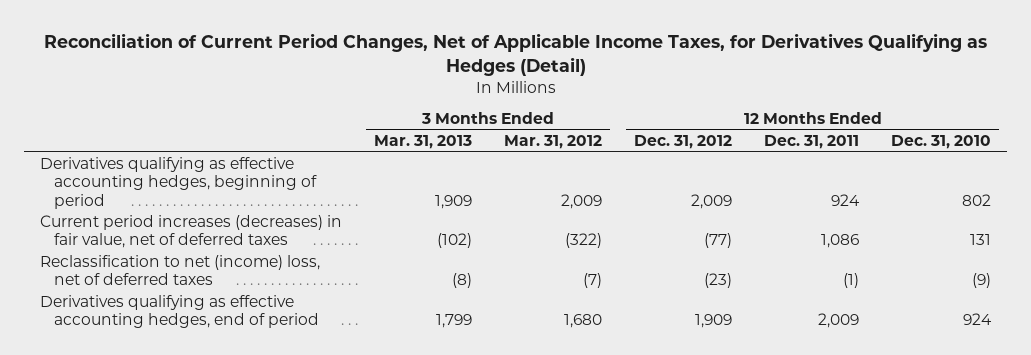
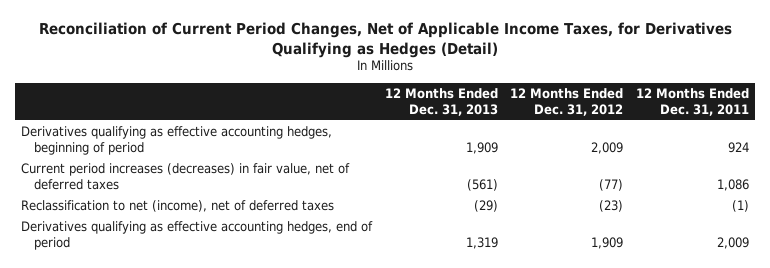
- | 3 Months Ended Mar. 31, 2013 | 3 Months Ended Mar. 31, 2012 | 12 Months Ended Dec. 31, 2012 | 12 Months Ended Dec. 31, 2011 | 12 Months Ended Dec. 31, 2010
+ | 12 Months Ended Dec. 31, 2013 | 12 Months Ended Dec. 31, 2012 | 12 Months Ended Dec. 31, 2011
- Reclassification to net (income) loss, net of deferred taxes | (8) | (7) | (23) | (1) | (9)
+ Reclassification to net (income), net of deferred taxes | (29) | (23) | (1)

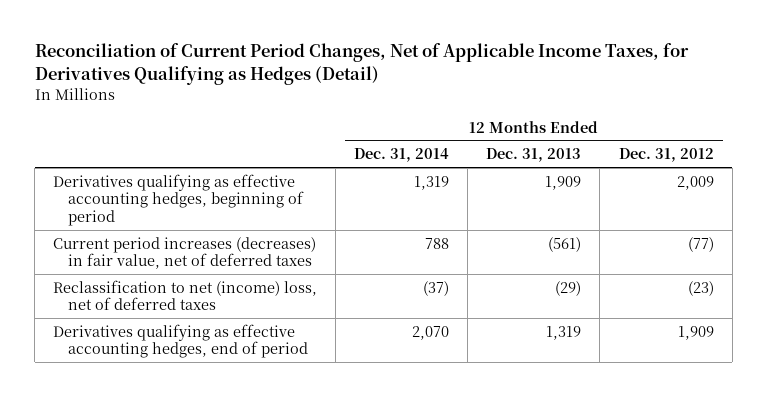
- | 12 Months Ended Dec. 31, 2013 | 12 Months Ended Dec. 31, 2012 | 12 Months Ended Dec. 31, 2011
+ | 12 Months Ended Dec. 31, 2014 | 12 Months Ended Dec. 31, 2013 | 12 Months Ended Dec. 31, 2012
- Reclassification to net (income), net of deferred taxes | (29) | (23) | (1)
+ Reclassification to net (income) loss, net of deferred taxes | (37) | (29) | (23)

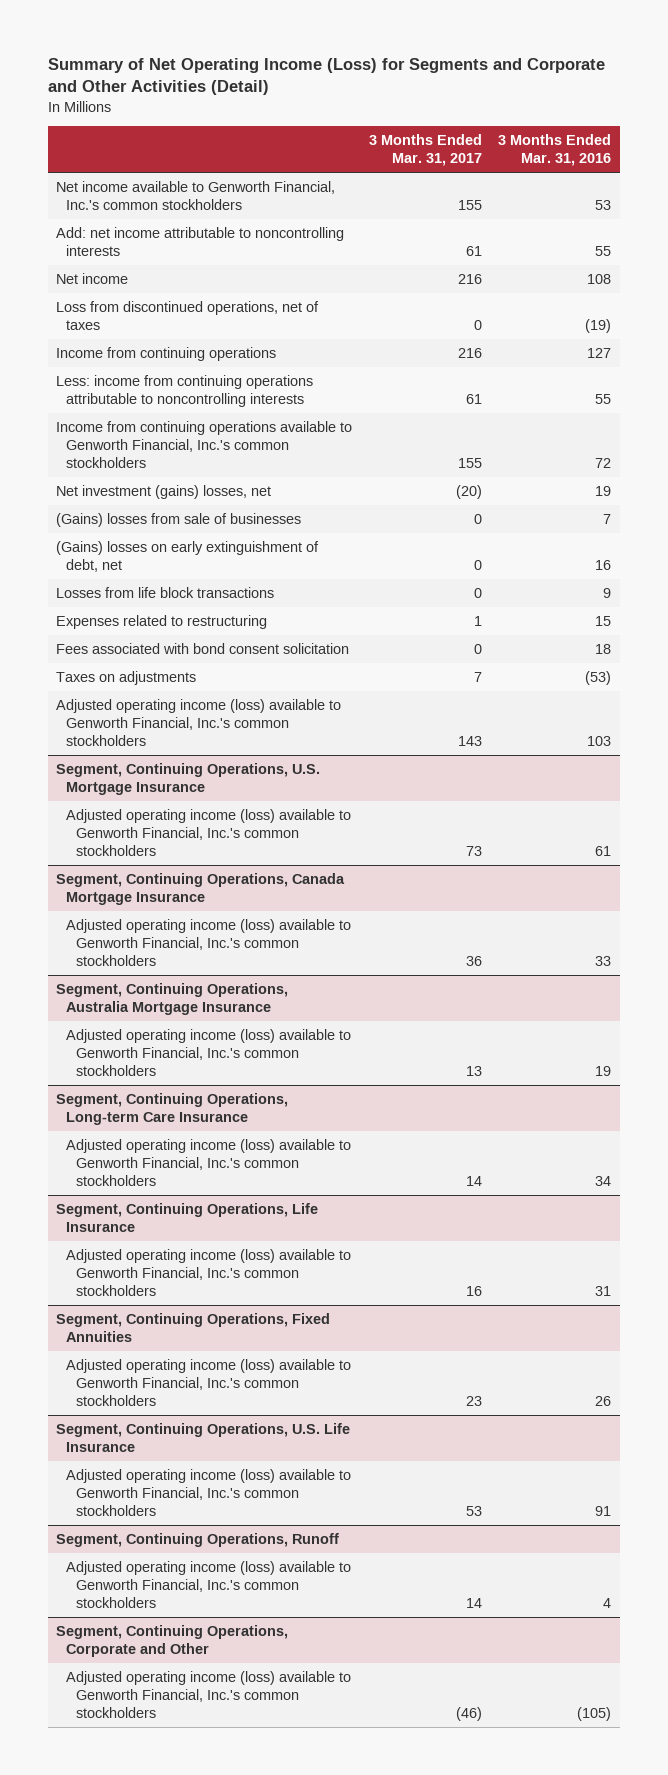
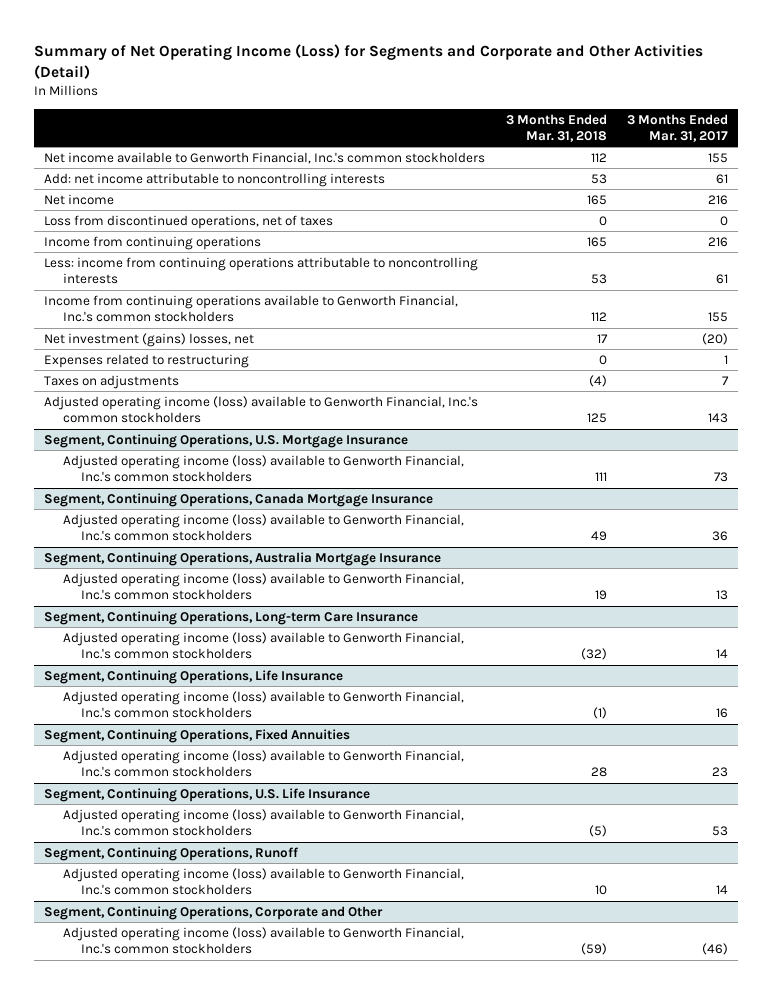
- | 3 Months Ended Mar. 31, 2017 | 3 Months Ended Mar. 31, 2016
+ | 3 Months Ended Mar. 31, 2018 | 3 Months Ended Mar. 31, 2017
- (Gains) losses from sale of businesses | 0 | 7
- (Gains) losses on early extinguishment of debt, net | 0 | 16
- Losses from life block transactions | 0 | 9
- Fees associated with bond consent solicitation | 0 | 18

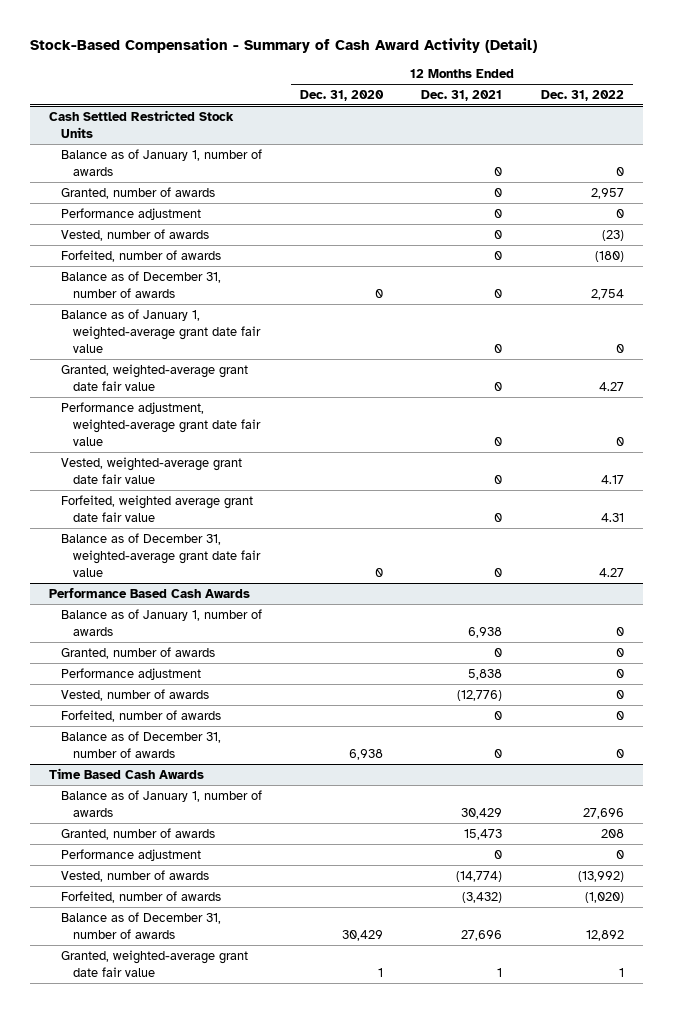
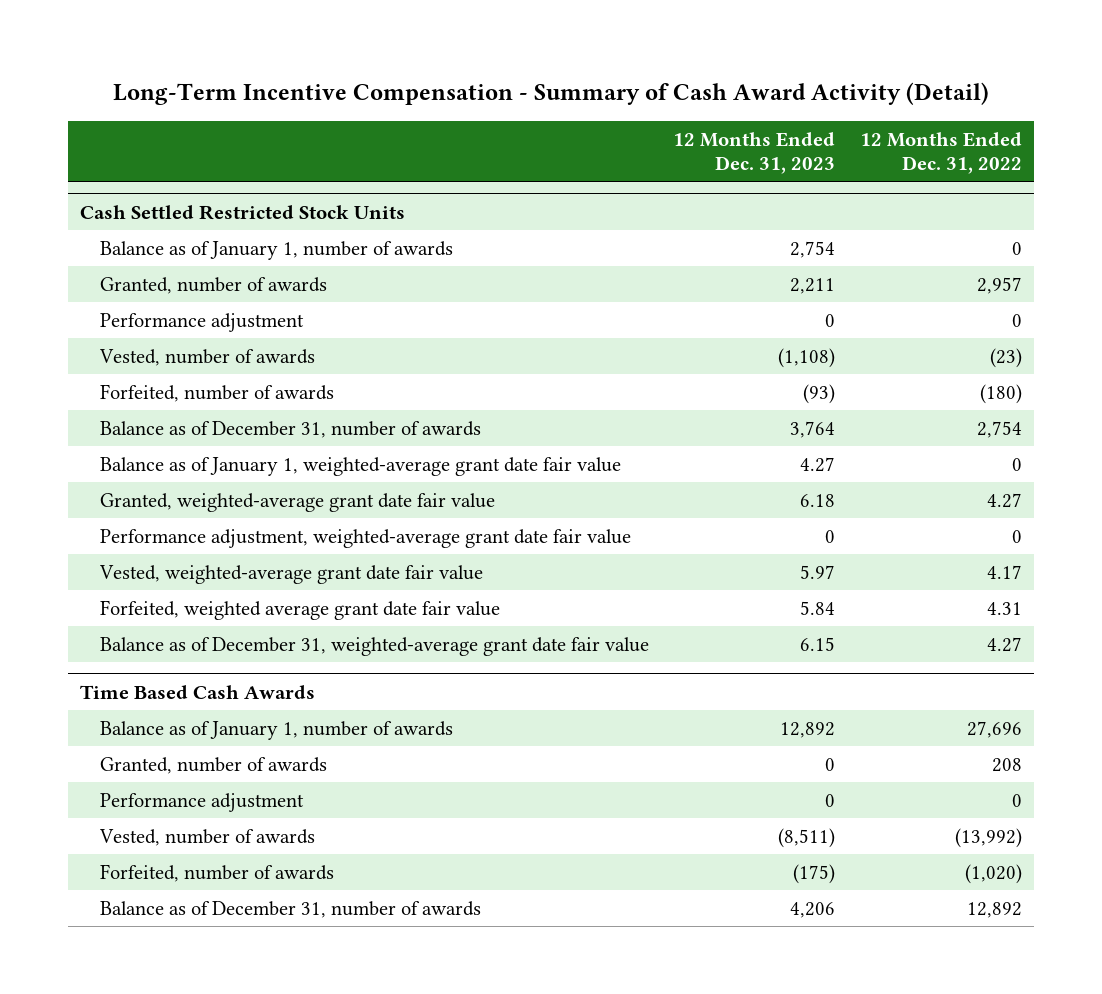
- Stock-Based Compensation - Summary of Cash Award Activity (Detail)
+ Long-Term Incentive Compensation - Summary of Cash Award Activity (Detail)
- | 12 Months Ended Dec. 31, 2020 | 12 Months Ended Dec. 31, 2021 | 12 Months Ended Dec. 31, 2022
+ | 12 Months Ended Dec. 31, 2023 | 12 Months Ended Dec. 31, 2022
- Performance Based Cash Awards
- Balance as of January 1, number of awards | | 6,938 | 0
- Granted, number of awards | | 0 | 0
- Performance adjustment | | 5,838 | 0
- Vested, number of awards | | (12,776) | 0
- Forfeited, number of awards | | 0 | 0
- Balance as of December 31, number of awards | 6,938 | 0 | 0
@ Time Based Cash Awards
- Granted, weighted-average grant date fair value | 1 | 1 | 1

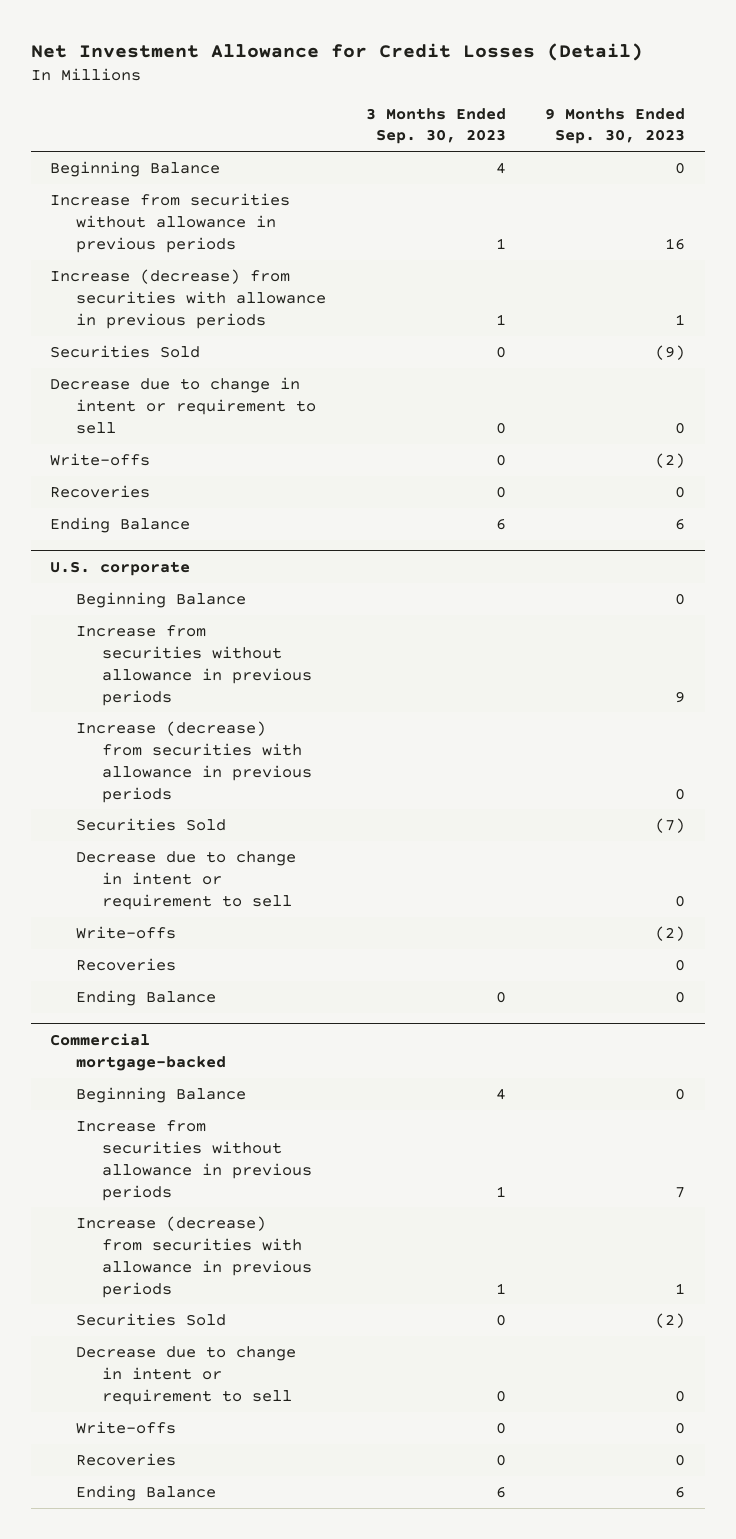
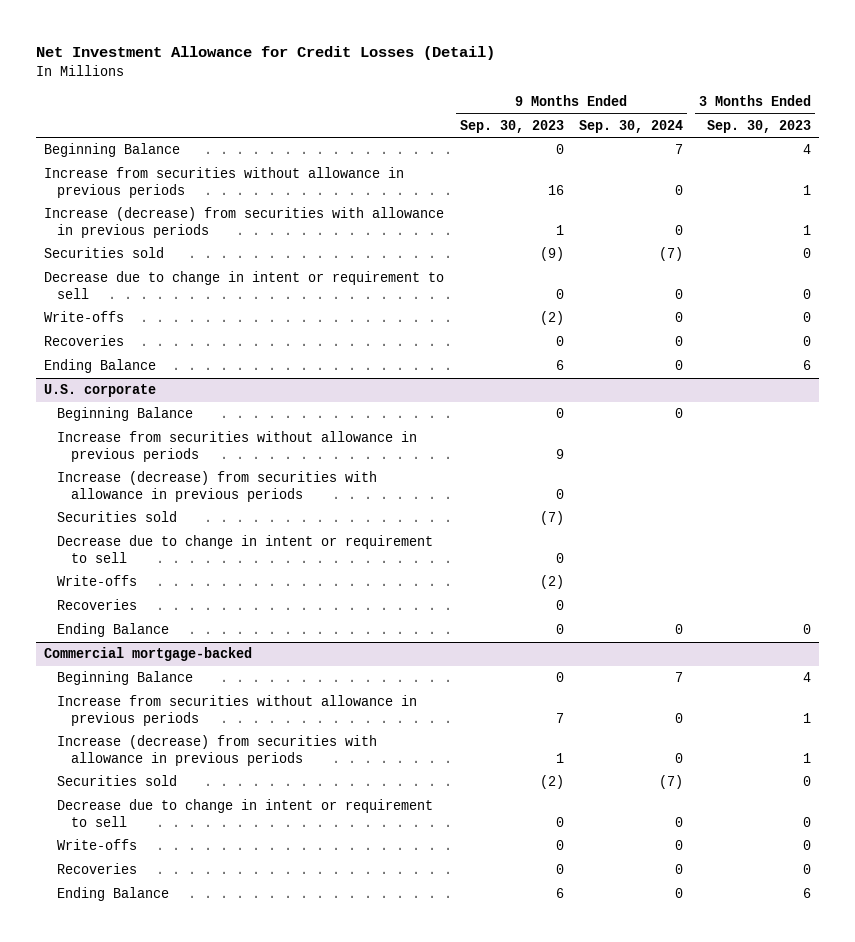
- | 3 Months Ended Sep. 30, 2023 | 9 Months Ended Sep. 30, 2023
+ | 9 Months Ended Sep. 30, 2023 | 9 Months Ended Sep. 30, 2024 | 3 Months Ended Sep. 30, 2023
- Securities Sold | 0 | (9)
+ Securities sold | (9) | (7) | 0
@ U.S. corporate
- Securities Sold | | (7)
+ Securities sold | (7) | |
@ Commercial mortgage-backed
- Securities Sold | 0 | (2)
+ Securities sold | (2) | (7) | 0

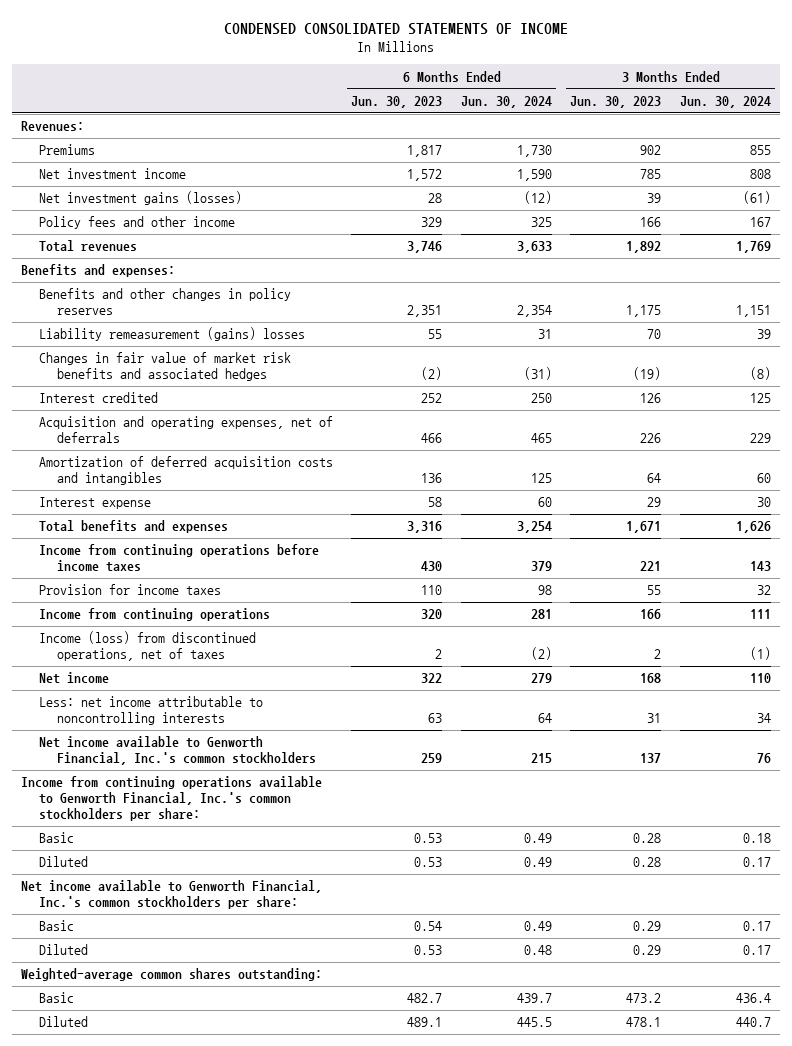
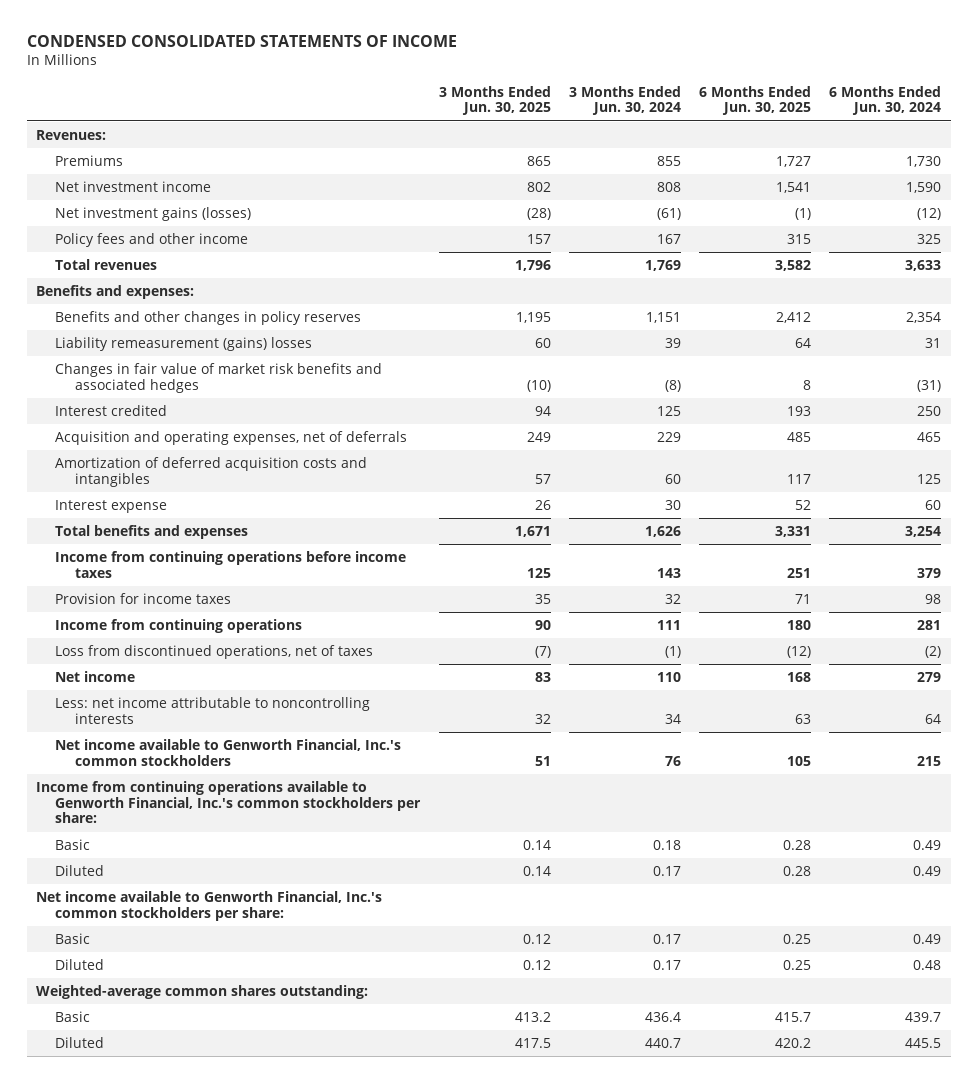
- | 6 Months Ended Jun. 30, 2023 | 6 Months Ended Jun. 30, 2024 | 3 Months Ended Jun. 30, 2023 | 3 Months Ended Jun. 30, 2024
+ | 3 Months Ended Jun. 30, 2025 | 3 Months Ended Jun. 30, 2024 | 6 Months Ended Jun. 30, 2025 | 6 Months Ended Jun. 30, 2024
- Income (loss) from discontinued operations, net of taxes | 2 | (2) | 2 | (1)
+ Loss from discontinued operations, net of taxes | (7) | (1) | (12) | (2)

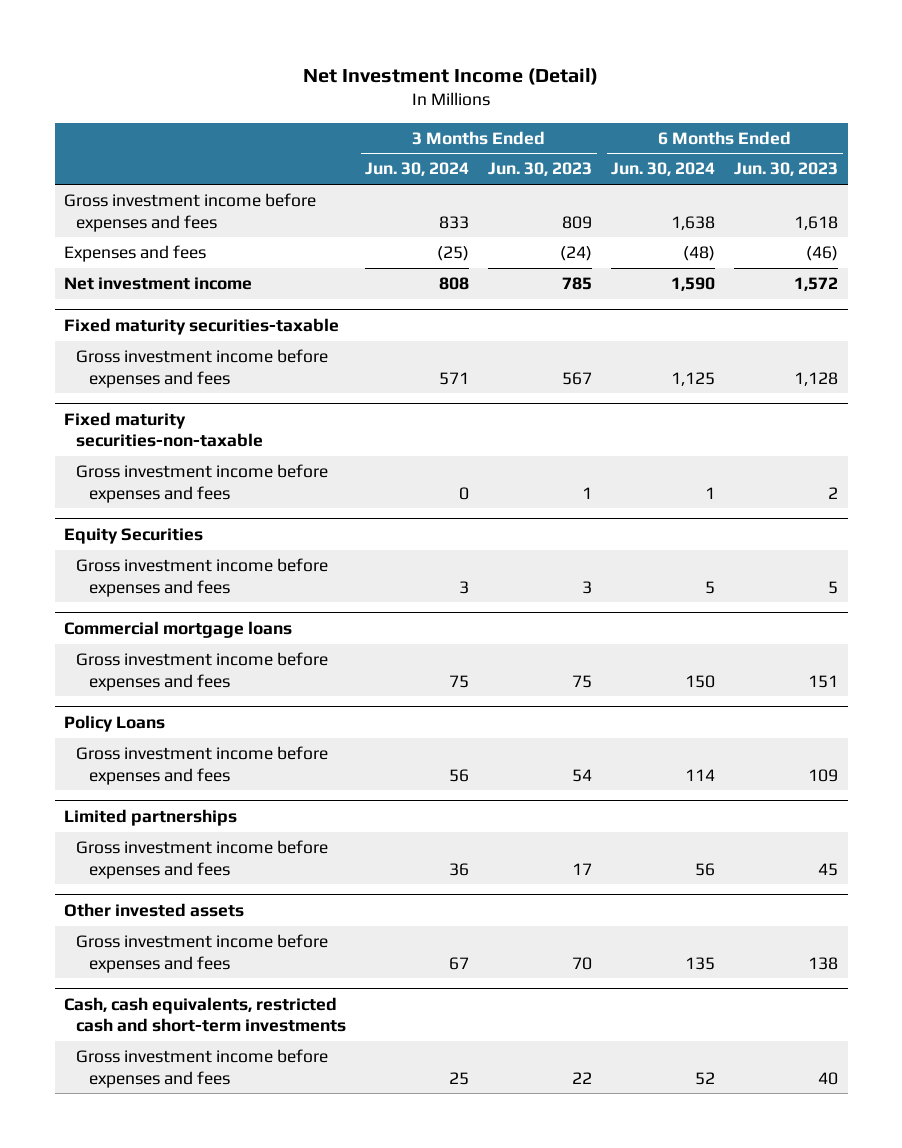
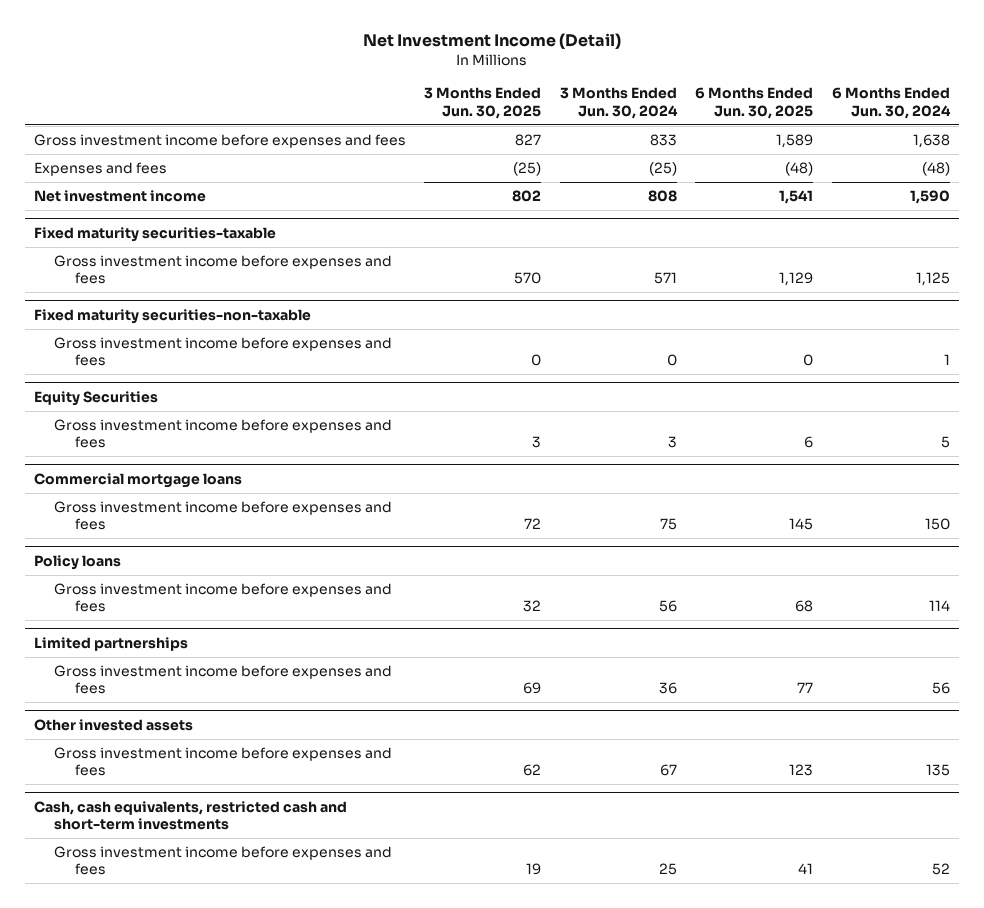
- | 3 Months Ended Jun. 30, 2024 | 3 Months Ended Jun. 30, 2023 | 6 Months Ended Jun. 30, 2024 | 6 Months Ended Jun. 30, 2023
+ | 3 Months Ended Jun. 30, 2025 | 3 Months Ended Jun. 30, 2024 | 6 Months Ended Jun. 30, 2025 | 6 Months Ended Jun. 30, 2024
- Policy Loans
+ Policy loans

